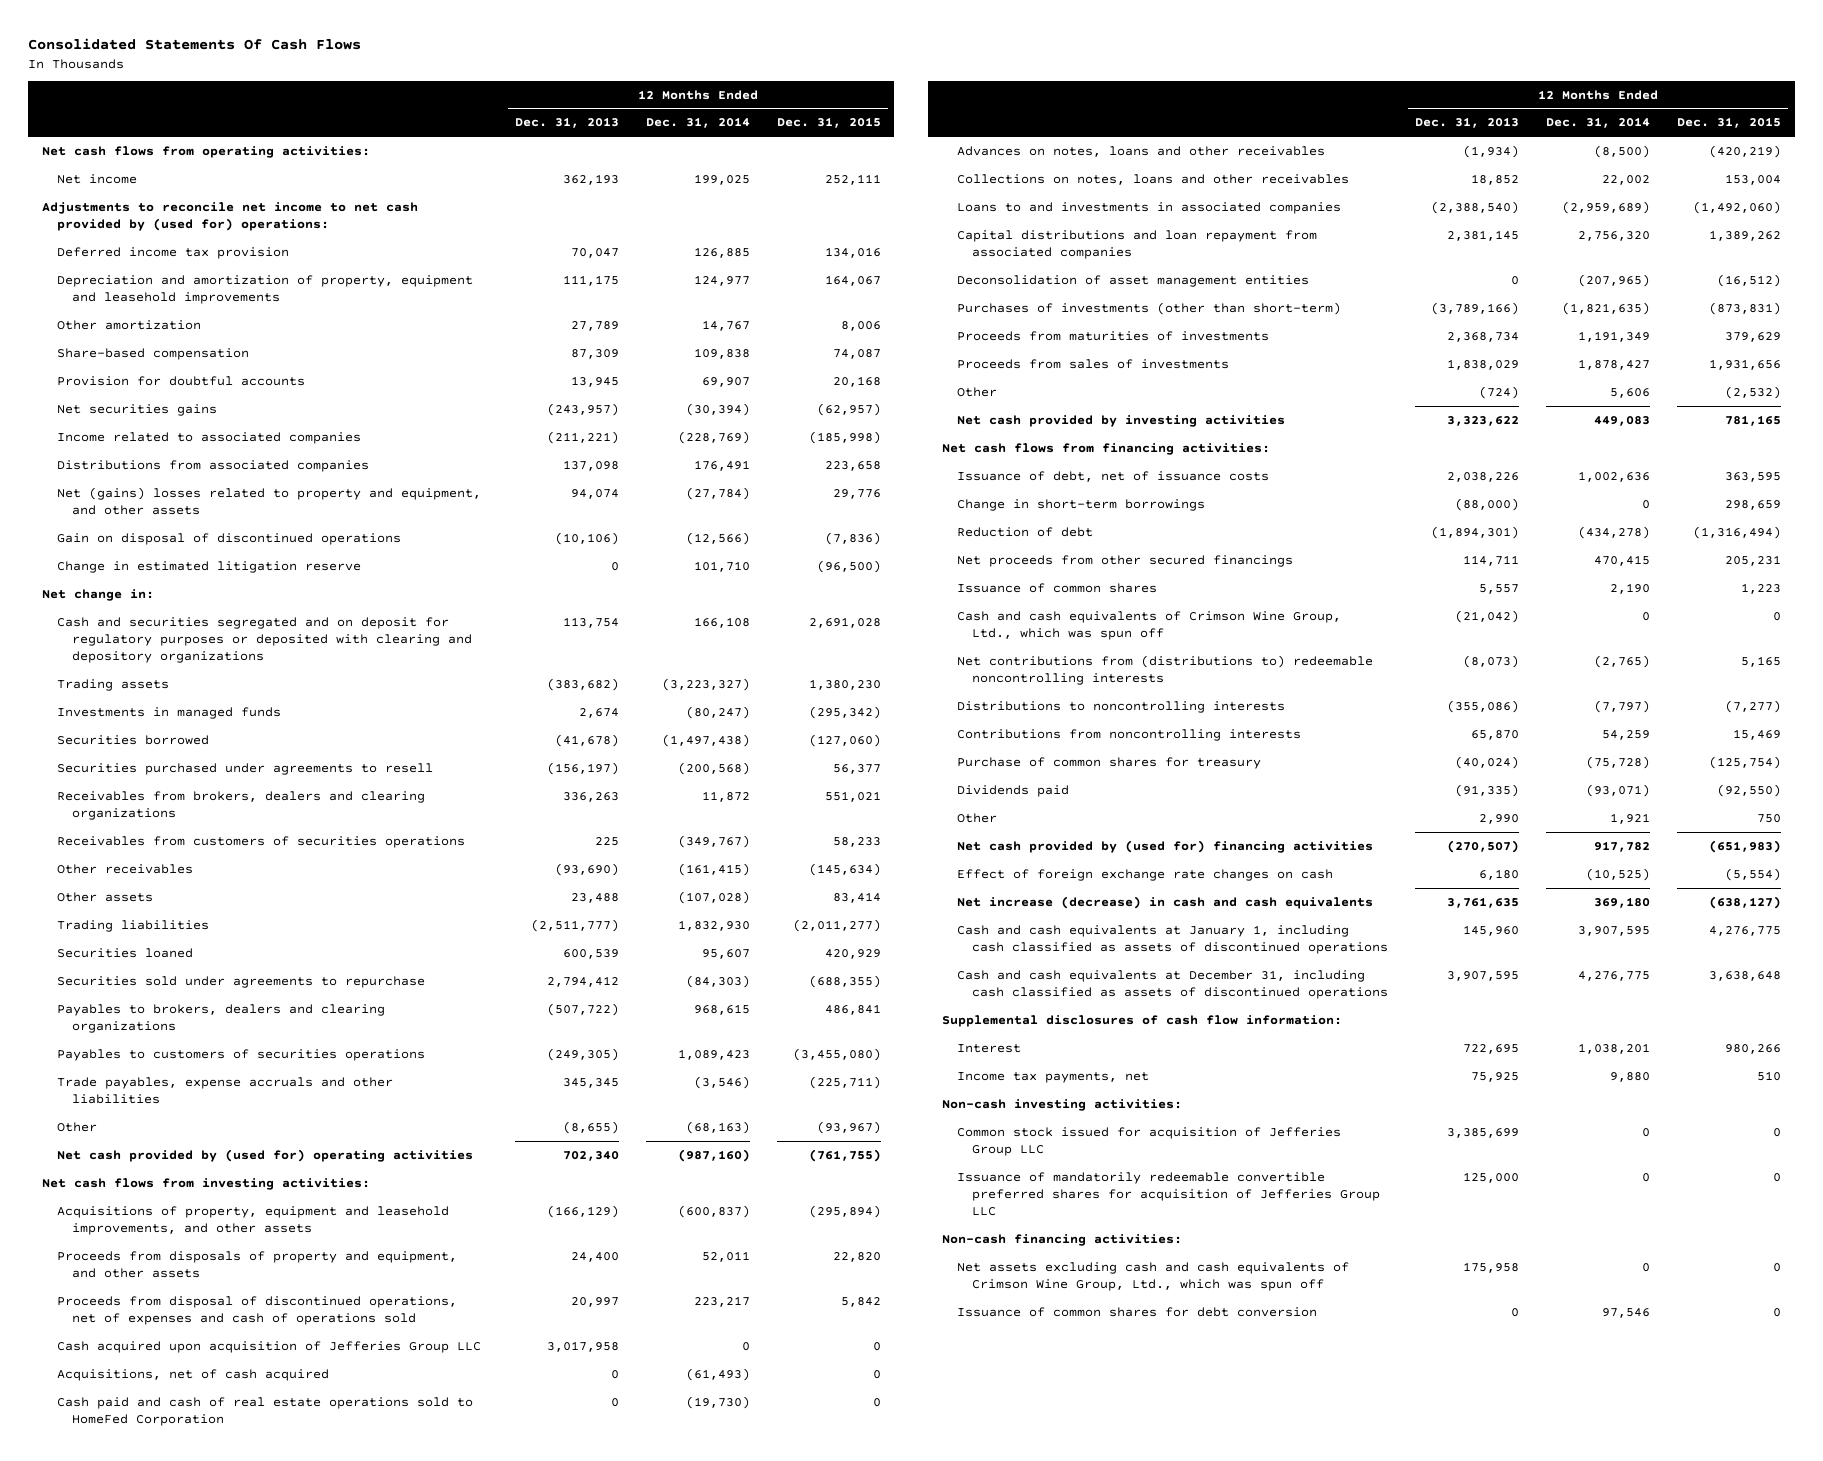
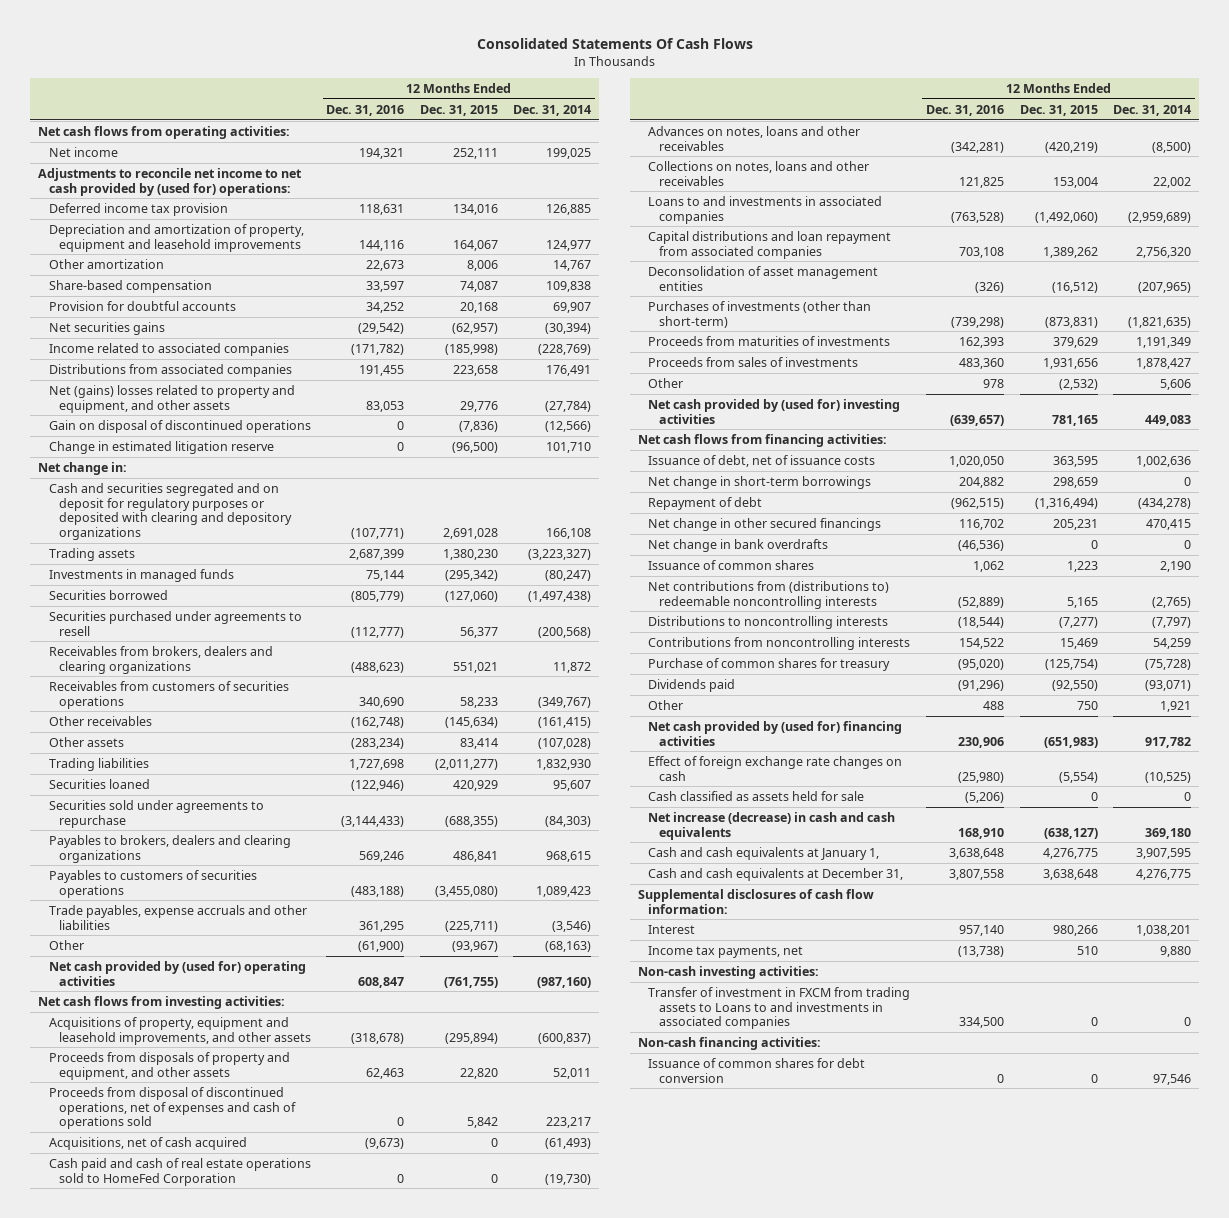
- | 12 Months Ended Dec. 31, 2013 | 12 Months Ended Dec. 31, 2014 | 12 Months Ended Dec. 31, 2015
+ | 12 Months Ended Dec. 31, 2016 | 12 Months Ended Dec. 31, 2015 | 12 Months Ended Dec. 31, 2014
- Cash acquired upon acquisition of Jefferies Group LLC | 3,017,958 | 0 | 0
- Net cash provided by investing activities | 3,323,622 | 449,083 | 781,165
+ Net cash provided by (used for) investing activities | (639,657) | 781,165 | 449,083
- Change in short-term borrowings | (88,000) | 0 | 298,659
- Reduction of debt | (1,894,301) | (434,278) | (1,316,494)
- Net proceeds from other secured financings | 114,711 | 470,415 | 205,231
+ Net change in short-term borrowings | 204,882 | 298,659 | 0
+ Repayment of debt | (962,515) | (1,316,494) | (434,278)
+ Net change in other secured financings | 116,702 | 205,231 | 470,415
+ Net change in bank overdrafts | (46,536) | 0 | 0
- Cash and cash equivalents of Crimson Wine Group, Ltd., which was spun off | (21,042) | 0 | 0
+ Cash classified as assets held for sale | (5,206) | 0 | 0
- Cash and cash equivalents at January 1, including cash classified as assets of discontinued operations | 145,960 | 3,907,595 | 4,276,775
- Cash and cash equivalents at December 31, including cash classified as assets of discontinued operations | 3,907,595 | 4,276,775 | 3,638,648
+ Cash and cash equivalents at January 1, | 3,638,648 | 4,276,775 | 3,907,595
+ Cash and cash equivalents at December 31, | 3,807,558 | 3,638,648 | 4,276,775
- Common stock issued for acquisition of Jefferies Group LLC | 3,385,699 | 0 | 0
- Issuance of mandatorily redeemable convertible preferred shares for acquisition of Jefferies Group LLC | 125,000 | 0 | 0
+ Transfer of investment in FXCM from trading assets to Loans to and investments in associated companies | 334,500 | 0 | 0
- Net assets excluding cash and cash equivalents of Crimson Wine Group, Ltd., which was spun off | 175,958 | 0 | 0

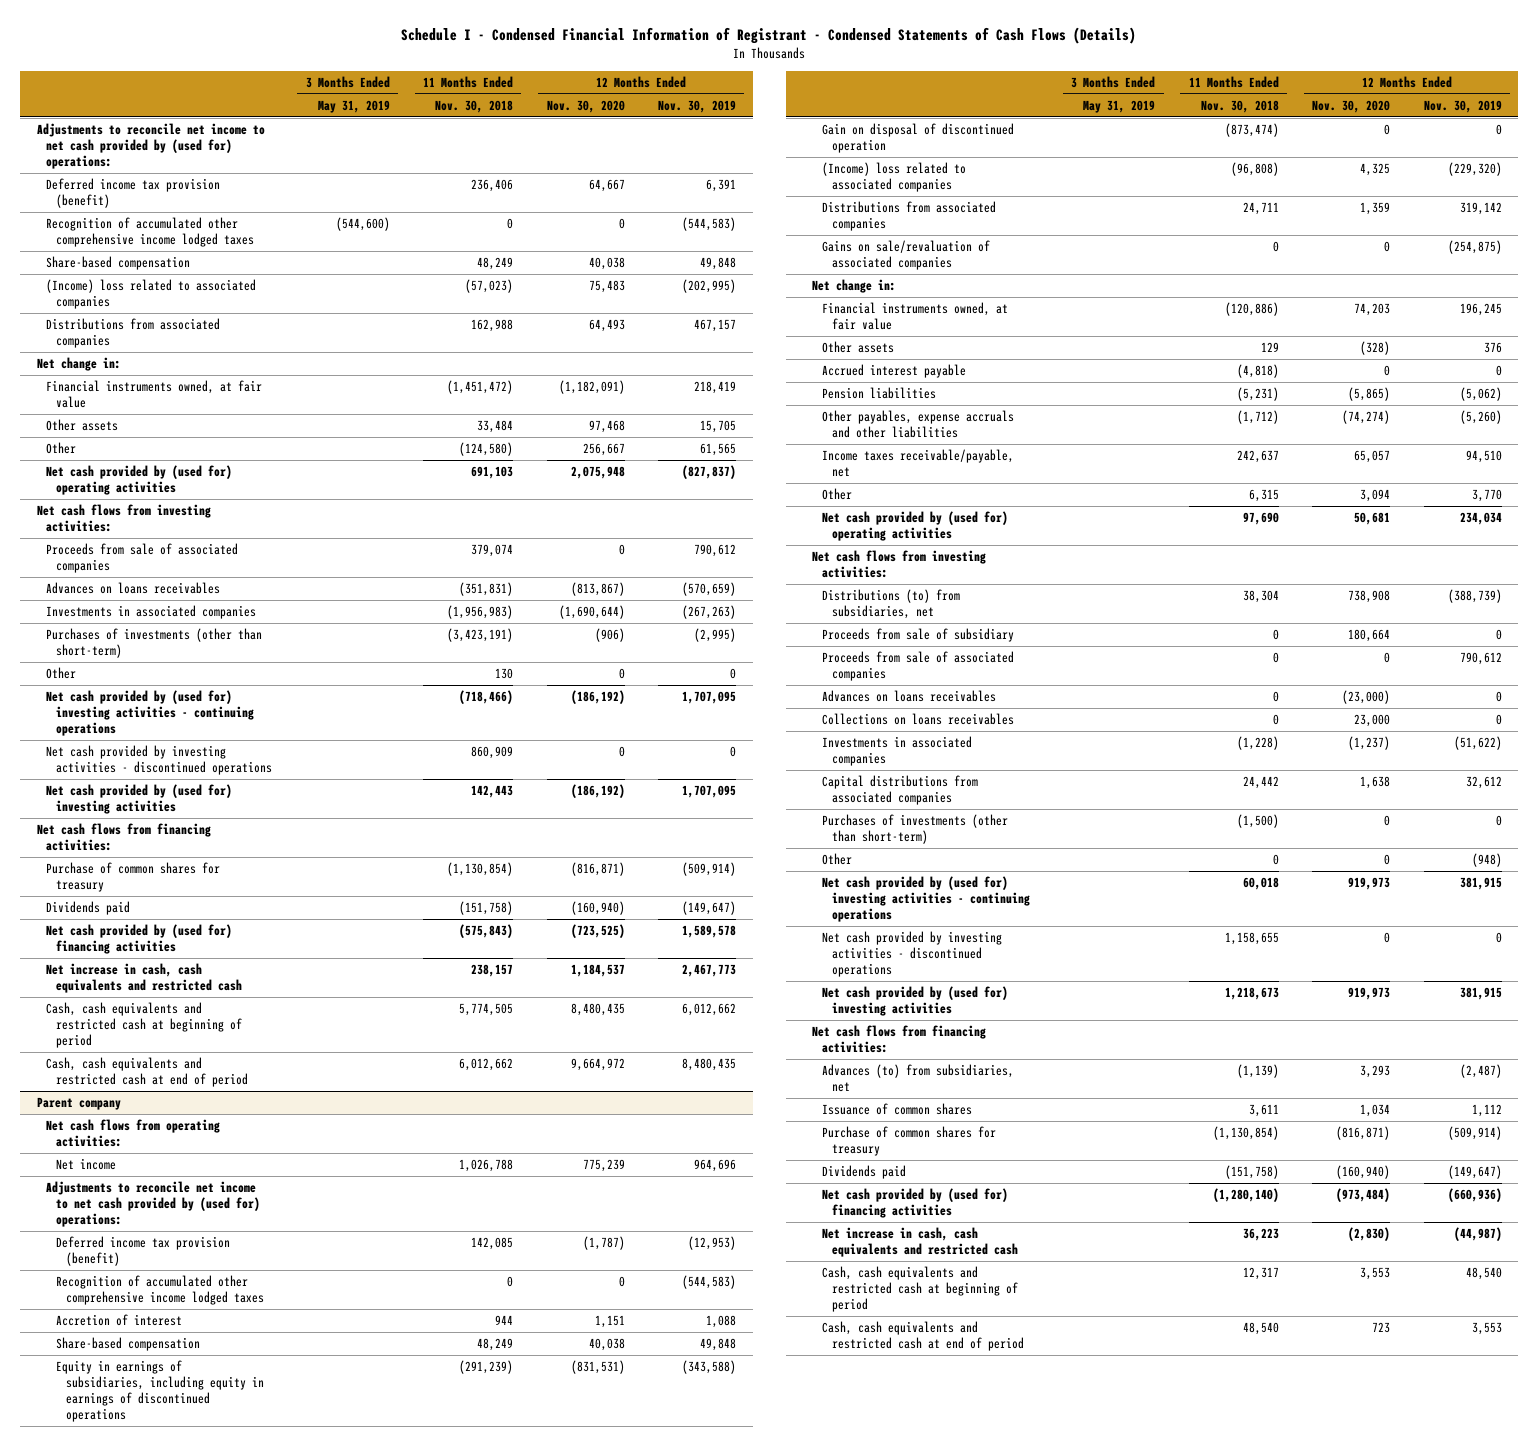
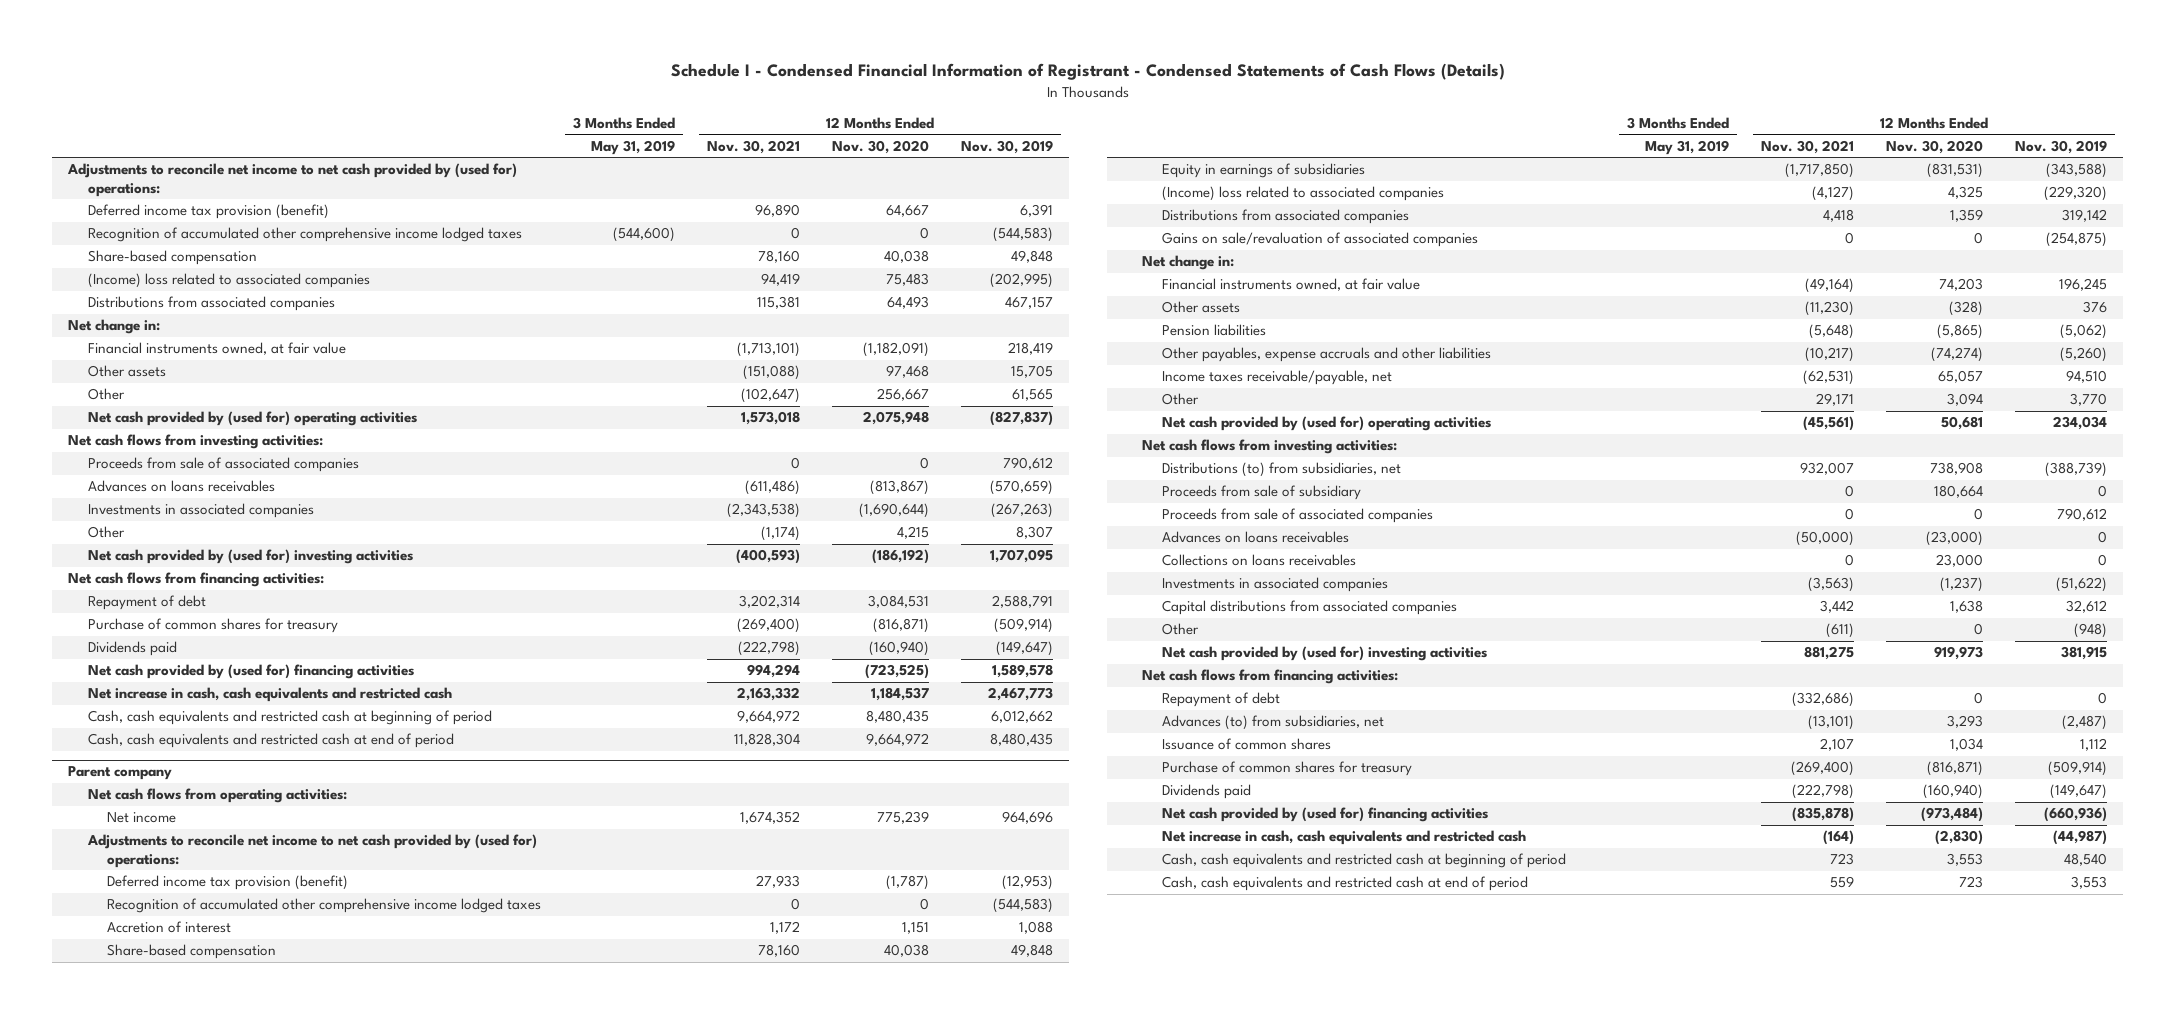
- | 3 Months Ended May 31, 2019 | 11 Months Ended Nov. 30, 2018 | 12 Months Ended Nov. 30, 2020 | 12 Months Ended Nov. 30, 2019
+ | 3 Months Ended May 31, 2019 | 12 Months Ended Nov. 30, 2021 | 12 Months Ended Nov. 30, 2020 | 12 Months Ended Nov. 30, 2019
- Purchases of investments (other than short-term) | | (3,423,191) | (906) | (2,995)
- Other | | 130 | 0 | 0
- Net cash provided by (used for) investing activities - continuing operations | | (718,466) | (186,192) | 1,707,095
- Net cash provided by investing activities - discontinued operations | | 860,909 | 0 | 0
+ Other | | (1,174) | 4,215 | 8,307
+ Repayment of debt | | 3,202,314 | 3,084,531 | 2,588,791
@ Parent company
- Equity in earnings of subsidiaries, including equity in earnings of discontinued operations | | (291,239) | (831,531) | (343,588)
- Gain on disposal of discontinued operation | | (873,474) | 0 | 0
+ Equity in earnings of subsidiaries | | (1,717,850) | (831,531) | (343,588)
- Accrued interest payable | | (4,818) | 0 | 0
- Purchases of investments (other than short-term) | | (1,500) | 0 | 0
- Net cash provided by (used for) investing activities - continuing operations | | 60,018 | 919,973 | 381,915
- Net cash provided by investing activities - discontinued operations | | 1,158,655 | 0 | 0
+ Repayment of debt | | (332,686) | 0 | 0

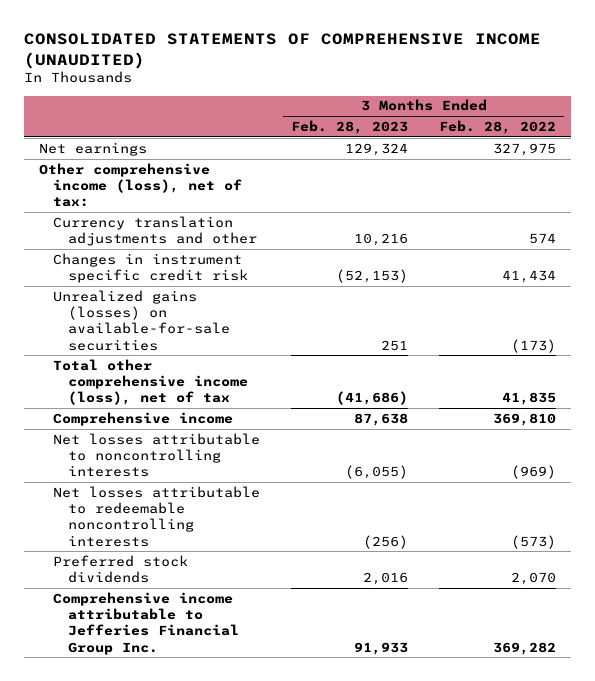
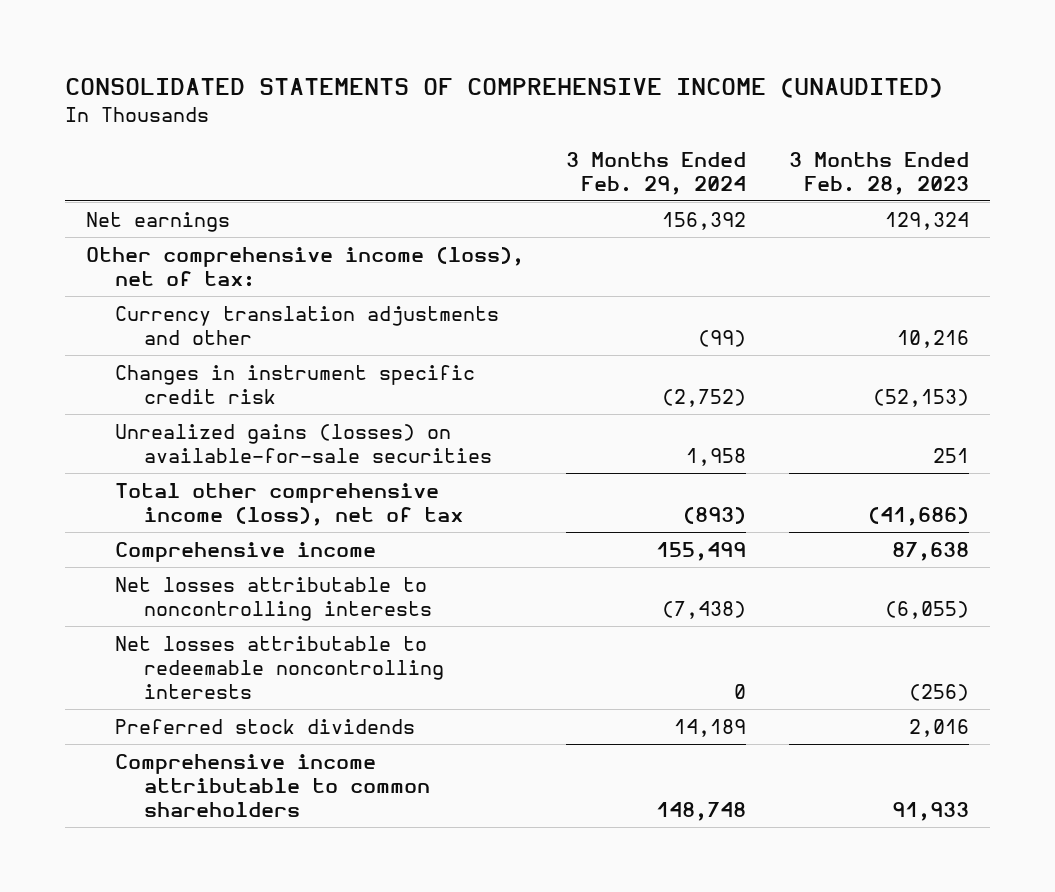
- | 3 Months Ended Feb. 28, 2023 | 3 Months Ended Feb. 28, 2022
+ | 3 Months Ended Feb. 29, 2024 | 3 Months Ended Feb. 28, 2023
- Comprehensive income attributable to Jefferies Financial Group Inc. | 91,933 | 369,282
+ Comprehensive income attributable to common shareholders | 148,748 | 91,933

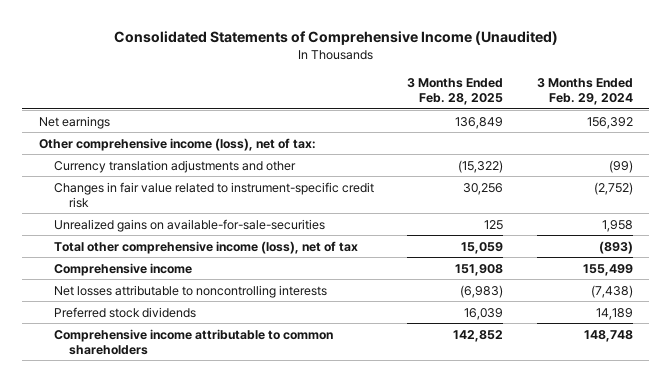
- CONSOLIDATED STATEMENTS OF COMPREHENSIVE INCOME (UNAUDITED)
+ Consolidated Statements of Comprehensive Income (Unaudited)
- | 3 Months Ended Feb. 29, 2024 | 3 Months Ended Feb. 28, 2023
+ | 3 Months Ended Feb. 28, 2025 | 3 Months Ended Feb. 29, 2024
- Changes in instrument specific credit risk | (2,752) | (52,153)
- Unrealized gains (losses) on available-for-sale securities | 1,958 | 251
+ Changes in fair value related to instrument-specific credit risk | 30,256 | (2,752)
+ Unrealized gains on available-for-sale-securities | 125 | 1,958
- Net losses attributable to redeemable noncontrolling interests | 0 | (256)

